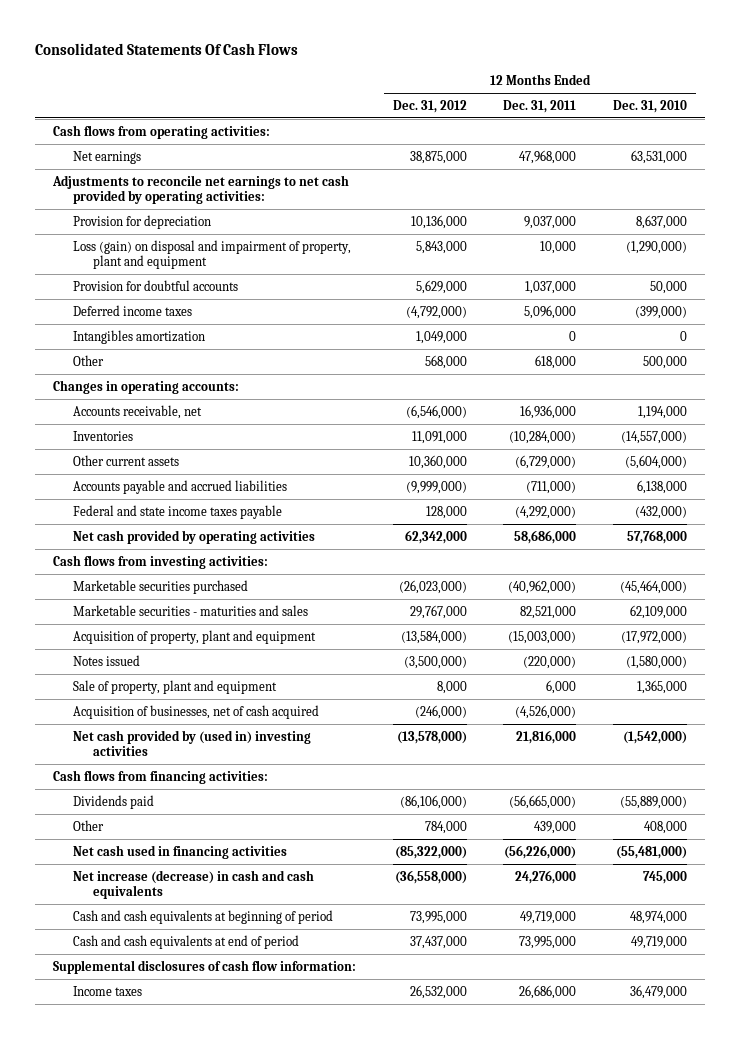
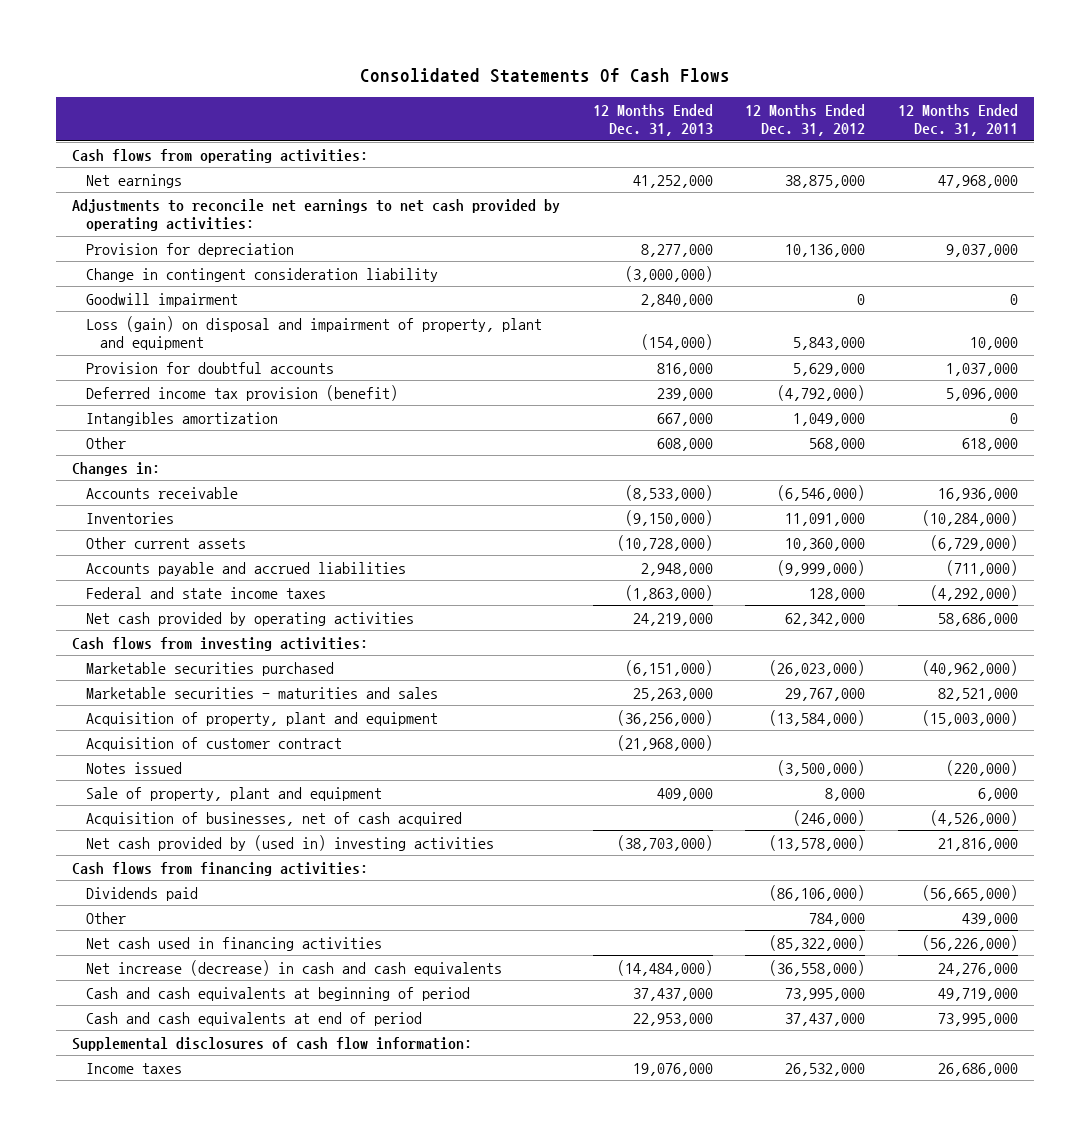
- | 12 Months Ended Dec. 31, 2012 | 12 Months Ended Dec. 31, 2011 | 12 Months Ended Dec. 31, 2010
+ | 12 Months Ended Dec. 31, 2013 | 12 Months Ended Dec. 31, 2012 | 12 Months Ended Dec. 31, 2011
+ Change in contingent consideration liability | (3,000,000) | |
+ Goodwill impairment | 2,840,000 | 0 | 0
- Deferred income taxes | (4,792,000) | 5,096,000 | (399,000)
+ Deferred income tax provision (benefit) | 239,000 | (4,792,000) | 5,096,000
- Changes in operating accounts:
- Accounts receivable, net | (6,546,000) | 16,936,000 | 1,194,000
+ Changes in:
+ Accounts receivable | (8,533,000) | (6,546,000) | 16,936,000
- Federal and state income taxes payable | 128,000 | (4,292,000) | (432,000)
+ Federal and state income taxes | (1,863,000) | 128,000 | (4,292,000)
+ Acquisition of customer contract | (21,968,000) | |

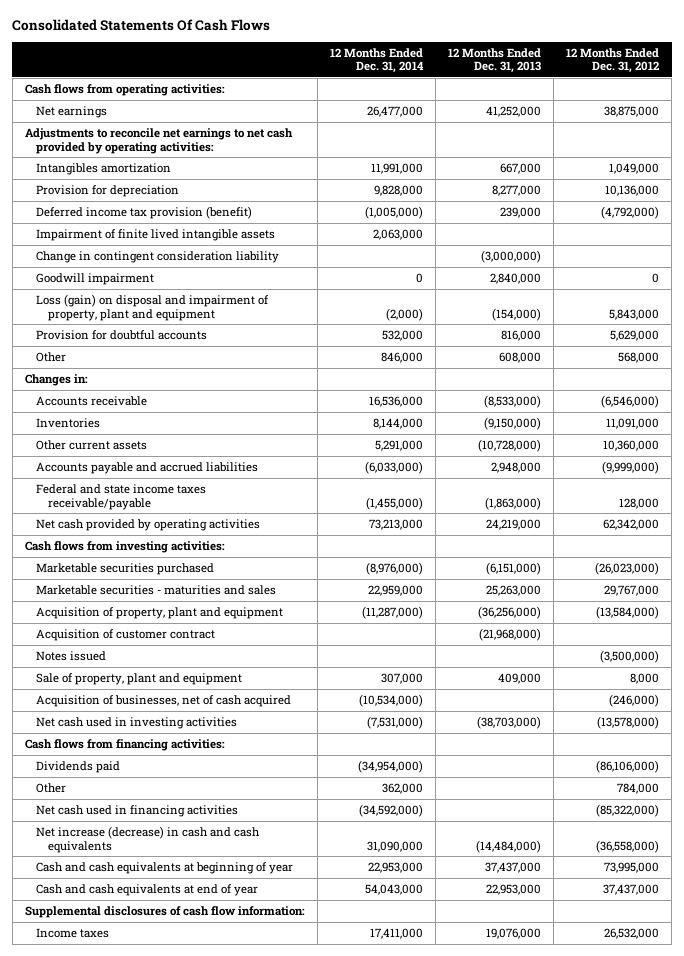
- | 12 Months Ended Dec. 31, 2013 | 12 Months Ended Dec. 31, 2012 | 12 Months Ended Dec. 31, 2011
+ | 12 Months Ended Dec. 31, 2014 | 12 Months Ended Dec. 31, 2013 | 12 Months Ended Dec. 31, 2012
moved up: Intangibles amortization | 11,991,000 | 667,000 | 1,049,000
moved up: Deferred income tax provision (benefit) | (1,005,000) | 239,000 | (4,792,000)
+ Impairment of finite lived intangible assets | 2,063,000 | |
- Federal and state income taxes | (1,863,000) | 128,000 | (4,292,000)
+ Federal and state income taxes receivable/payable | (1,455,000) | (1,863,000) | 128,000
- Net cash provided by (used in) investing activities | (38,703,000) | (13,578,000) | 21,816,000
+ Net cash used in investing activities | (7,531,000) | (38,703,000) | (13,578,000)
- Cash and cash equivalents at beginning of period | 37,437,000 | 73,995,000 | 49,719,000
- Cash and cash equivalents at end of period | 22,953,000 | 37,437,000 | 73,995,000
+ Cash and cash equivalents at beginning of year | 22,953,000 | 37,437,000 | 73,995,000
+ Cash and cash equivalents at end of year | 54,043,000 | 22,953,000 | 37,437,000

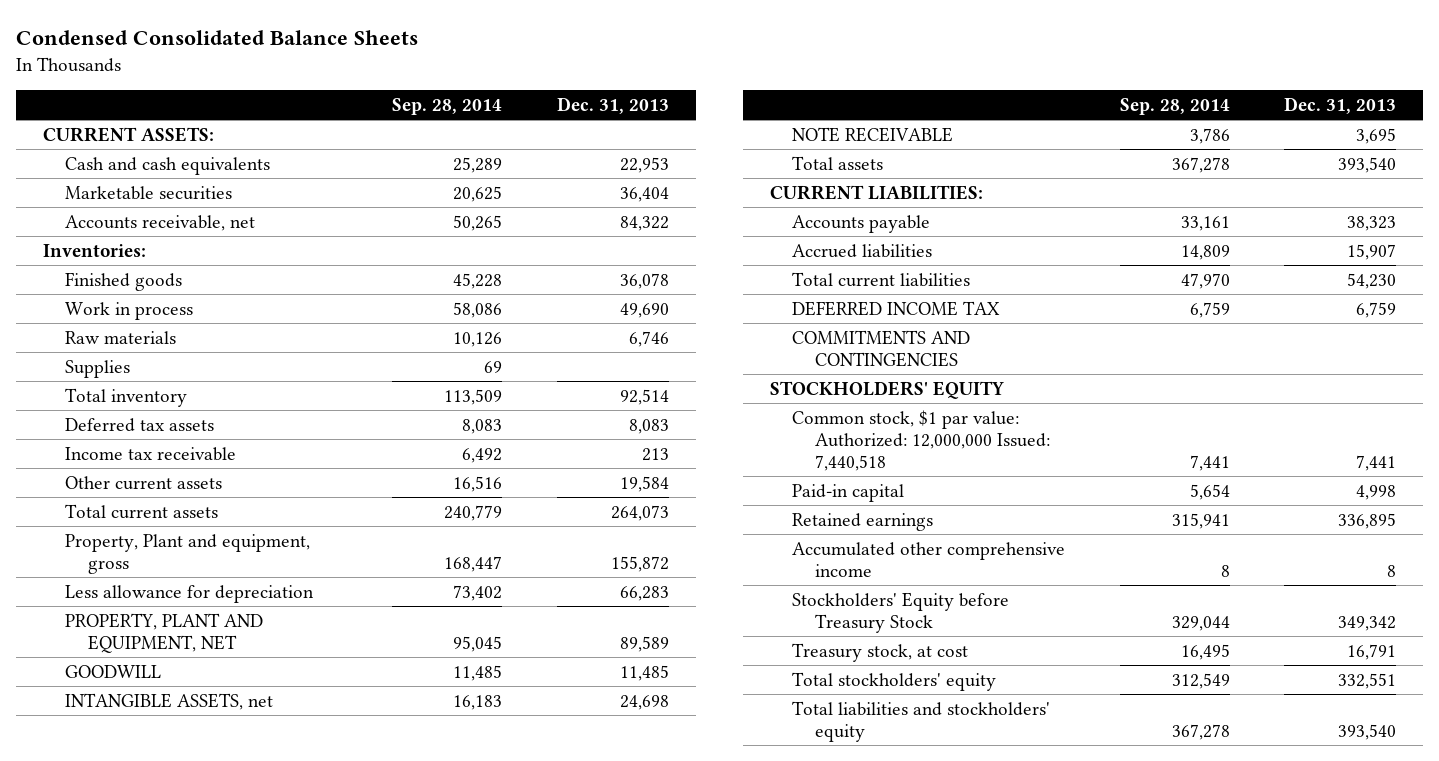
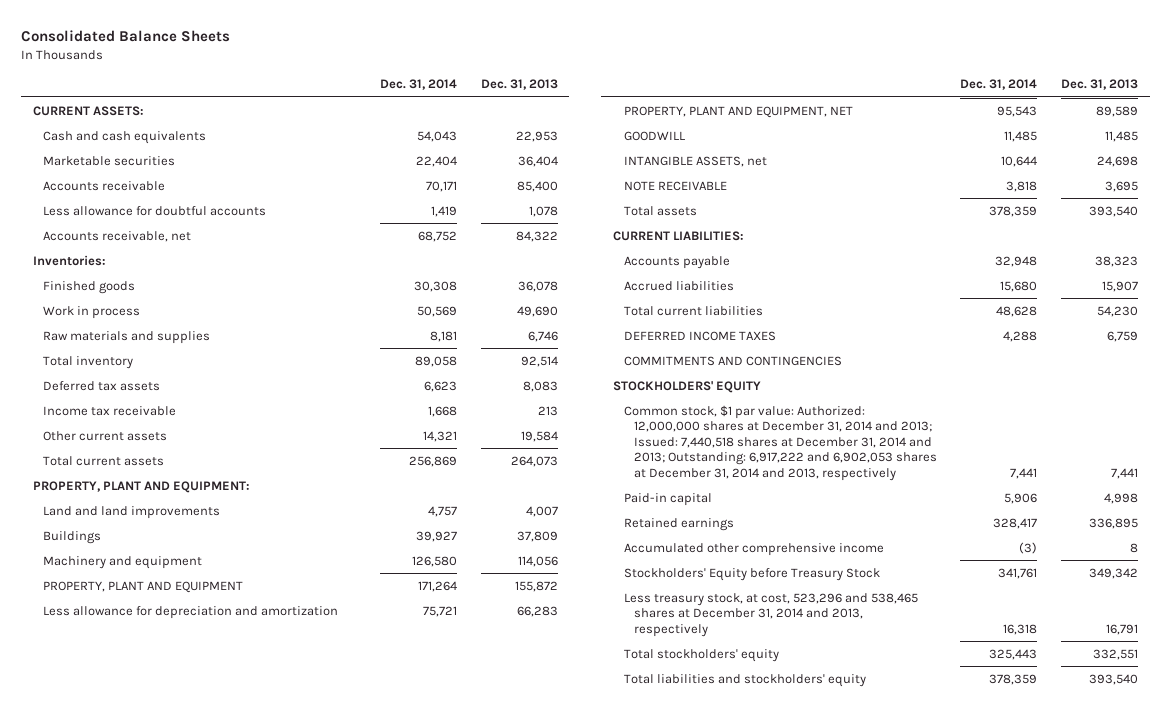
- Condensed Consolidated Balance Sheets
+ Consolidated Balance Sheets
- | Sep. 28, 2014 | Dec. 31, 2013
+ | Dec. 31, 2014 | Dec. 31, 2013
+ Accounts receivable | 70,171 | 85,400
+ Less allowance for doubtful accounts | 1,419 | 1,078
- Raw materials | 10,126 | 6,746
- Supplies | 69 |
+ Raw materials and supplies | 8,181 | 6,746
- Property, Plant and equipment, gross | 168,447 | 155,872
- Less allowance for depreciation | 73,402 | 66,283
+ PROPERTY, PLANT AND EQUIPMENT:
+ Land and land improvements | 4,757 | 4,007
+ Buildings | 39,927 | 37,809
+ Machinery and equipment | 126,580 | 114,056
+ PROPERTY, PLANT AND EQUIPMENT | 171,264 | 155,872
+ Less allowance for depreciation and amortization | 75,721 | 66,283
- DEFERRED INCOME TAX | 6,759 | 6,759
+ DEFERRED INCOME TAXES | 4,288 | 6,759
- Common stock, $1 par value: Authorized: 12,000,000 Issued: 7,440,518 | 7,441 | 7,441
+ Common stock, $1 par value: Authorized: 12,000,000 shares at December 31, 2014 and 2013; Issued: 7,440,518 shares at December 31, 2014 and 2013; Outstanding: 6,917,222 and 6,902,053 shares at December 31, 2014 and 2013, respectively | 7,441 | 7,441
- Treasury stock, at cost | 16,495 | 16,791
+ Less treasury stock, at cost, 523,296 and 538,465 shares at December 31, 2014 and 2013, respectively | 16,318 | 16,791

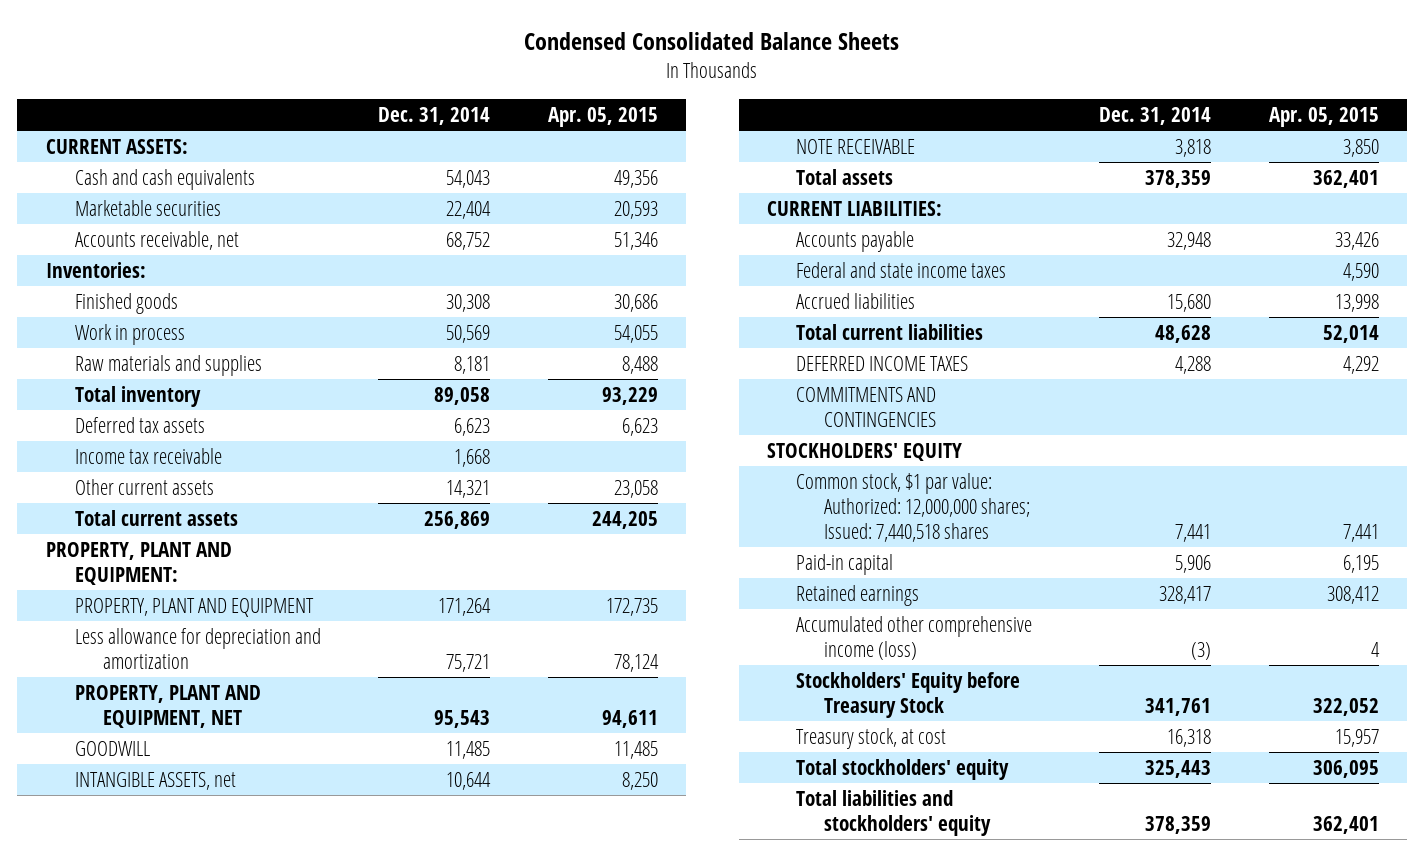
- Consolidated Balance Sheets
+ Condensed Consolidated Balance Sheets
- | Dec. 31, 2014 | Dec. 31, 2013
+ | Dec. 31, 2014 | Apr. 05, 2015
- Accounts receivable | 70,171 | 85,400
- Less allowance for doubtful accounts | 1,419 | 1,078
- Land and land improvements | 4,757 | 4,007
- Buildings | 39,927 | 37,809
- Machinery and equipment | 126,580 | 114,056
+ Federal and state income taxes | | 4,590
- Common stock, $1 par value: Authorized: 12,000,000 shares at December 31, 2014 and 2013; Issued: 7,440,518 shares at December 31, 2014 and 2013; Outstanding: 6,917,222 and 6,902,053 shares at December 31, 2014 and 2013, respectively | 7,441 | 7,441
+ Common stock, $1 par value: Authorized: 12,000,000 shares; Issued: 7,440,518 shares | 7,441 | 7,441
- Accumulated other comprehensive income | (3) | 8
+ Accumulated other comprehensive income (loss) | (3) | 4
- Less treasury stock, at cost, 523,296 and 538,465 shares at December 31, 2014 and 2013, respectively | 16,318 | 16,791
+ Treasury stock, at cost | 16,318 | 15,957

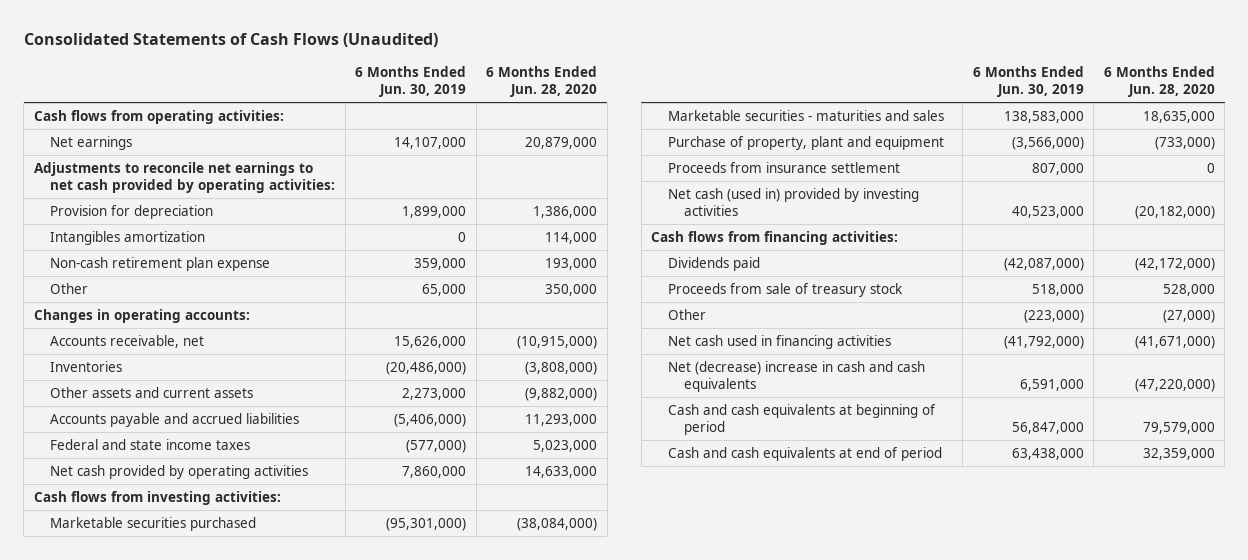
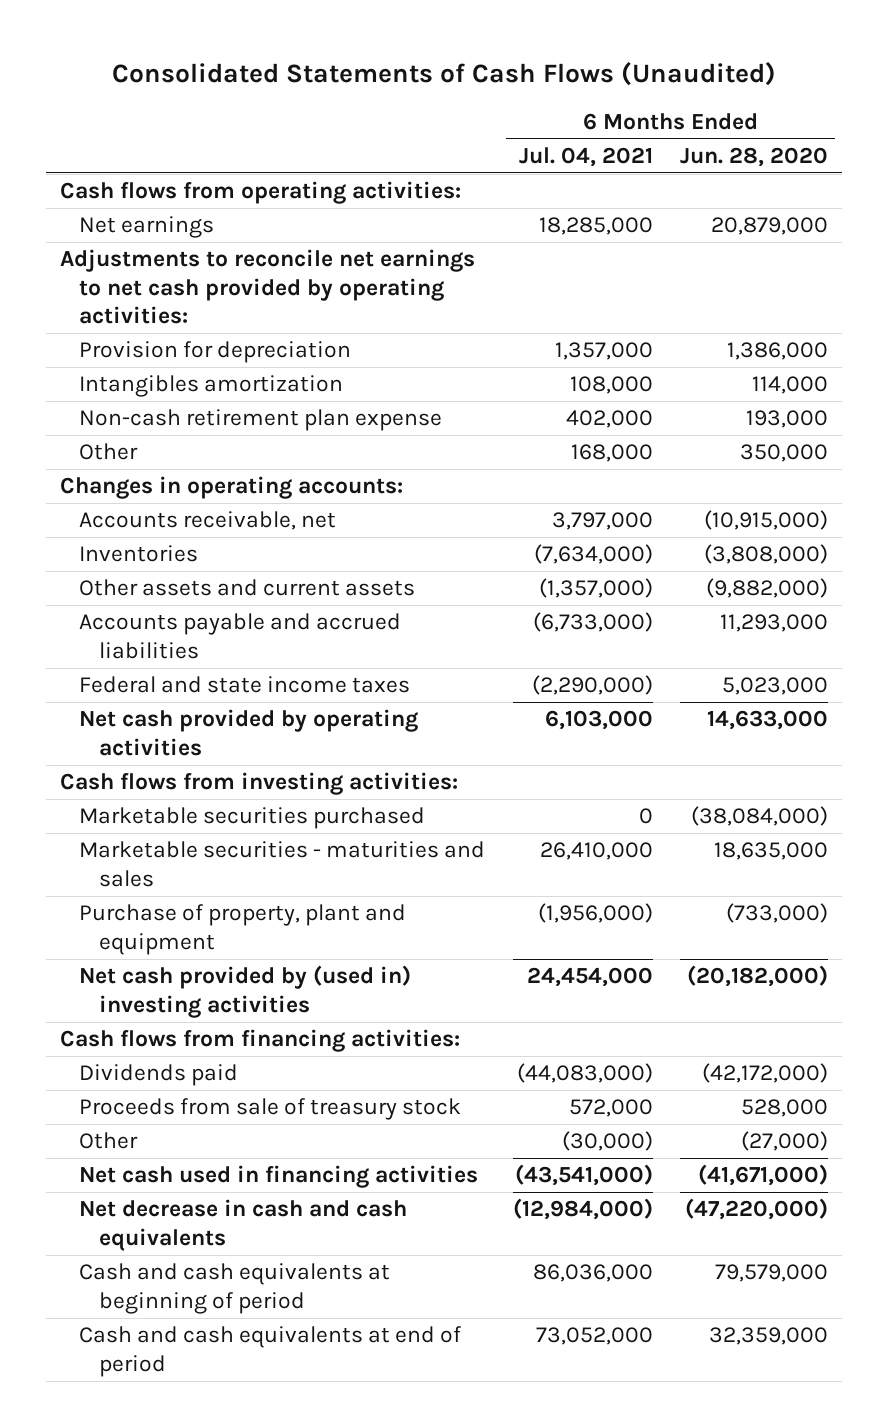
- | 6 Months Ended Jun. 30, 2019 | 6 Months Ended Jun. 28, 2020
+ | 6 Months Ended Jul. 04, 2021 | 6 Months Ended Jun. 28, 2020
- Proceeds from insurance settlement | 807,000 | 0
- Net cash (used in) provided by investing activities | 40,523,000 | (20,182,000)
+ Net cash provided by (used in) investing activities | 24,454,000 | (20,182,000)
- Net (decrease) increase in cash and cash equivalents | 6,591,000 | (47,220,000)
+ Net decrease in cash and cash equivalents | (12,984,000) | (47,220,000)

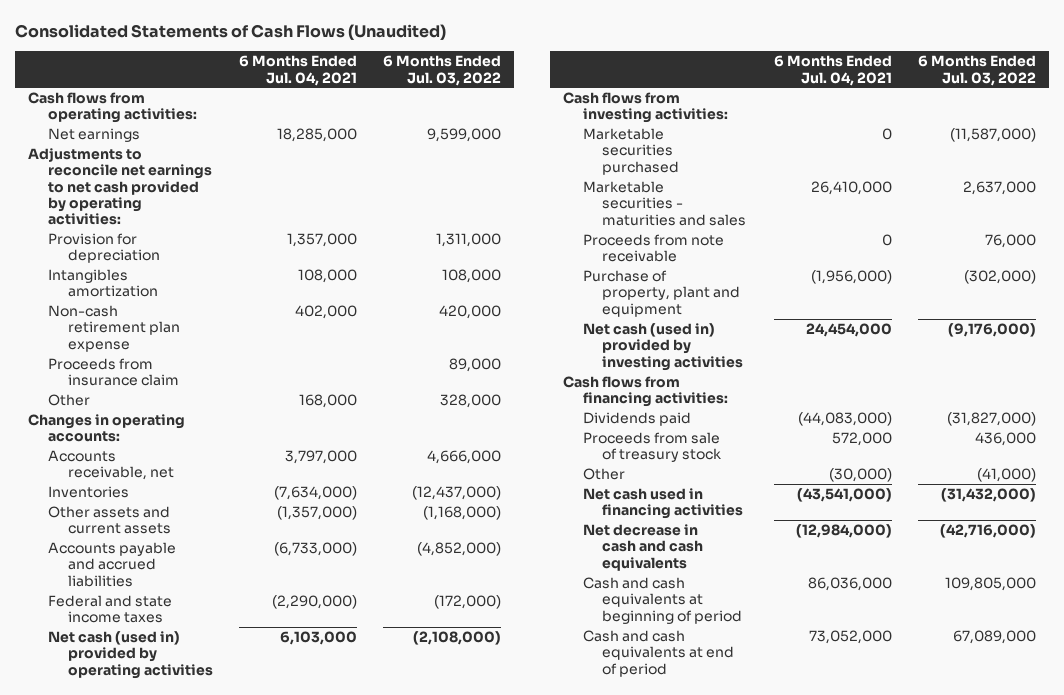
- | 6 Months Ended Jul. 04, 2021 | 6 Months Ended Jun. 28, 2020
+ | 6 Months Ended Jul. 04, 2021 | 6 Months Ended Jul. 03, 2022
+ Proceeds from insurance claim | | 89,000
- Net cash provided by operating activities | 6,103,000 | 14,633,000
+ Net cash (used in) provided by operating activities | 6,103,000 | (2,108,000)
+ Proceeds from note receivable | 0 | 76,000
- Net cash provided by (used in) investing activities | 24,454,000 | (20,182,000)
+ Net cash (used in) provided by investing activities | 24,454,000 | (9,176,000)

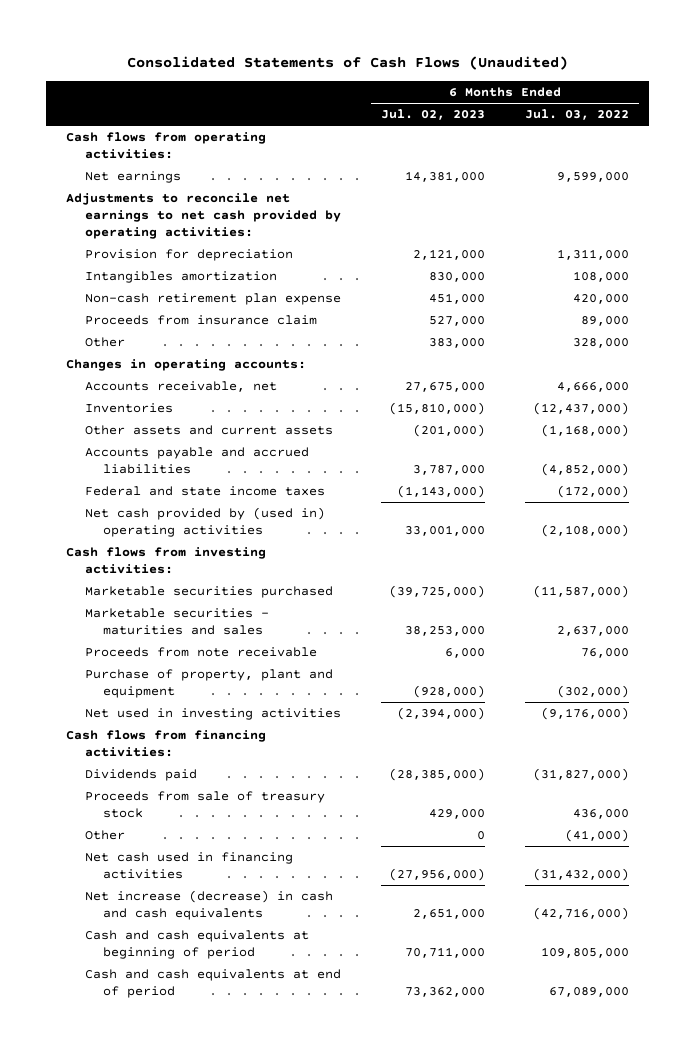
- | 6 Months Ended Jul. 04, 2021 | 6 Months Ended Jul. 03, 2022
+ | 6 Months Ended Jul. 02, 2023 | 6 Months Ended Jul. 03, 2022
- Net cash (used in) provided by operating activities | 6,103,000 | (2,108,000)
+ Net cash provided by (used in) operating activities | 33,001,000 | (2,108,000)
- Net cash (used in) provided by investing activities | 24,454,000 | (9,176,000)
+ Net used in investing activities | (2,394,000) | (9,176,000)
- Net decrease in cash and cash equivalents | (12,984,000) | (42,716,000)
+ Net increase (decrease) in cash and cash equivalents | 2,651,000 | (42,716,000)

